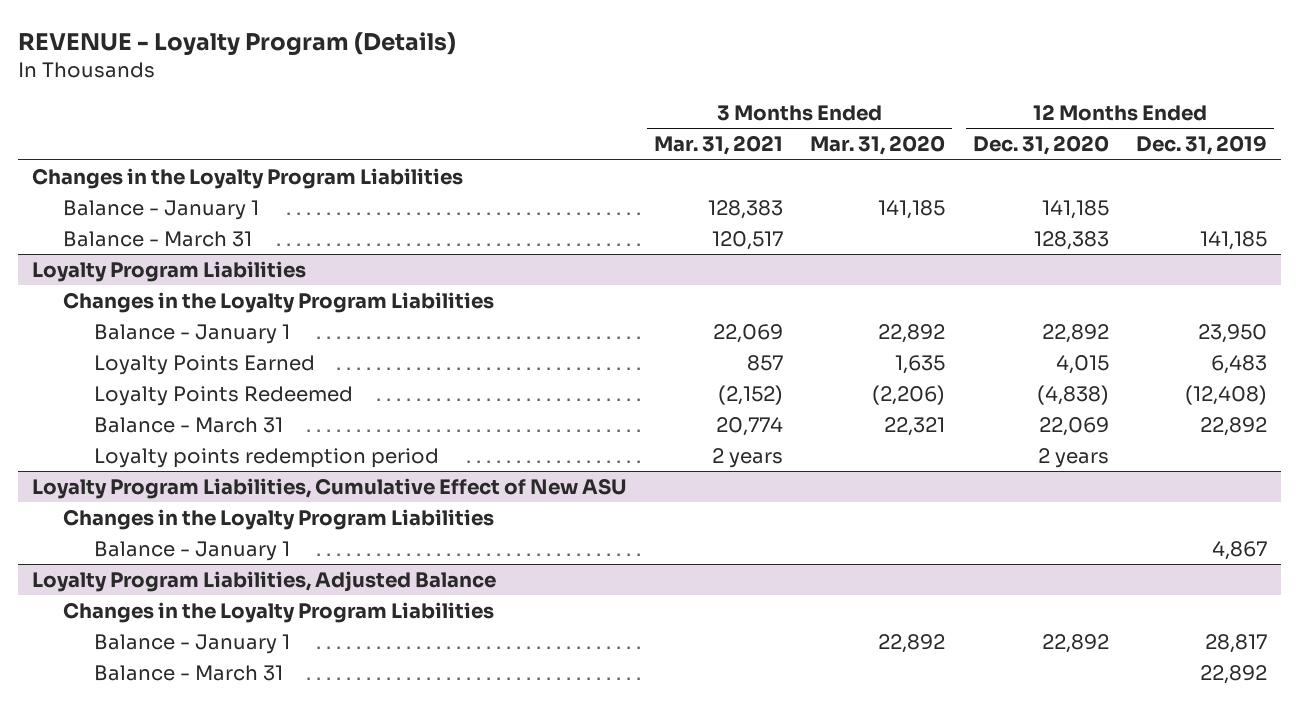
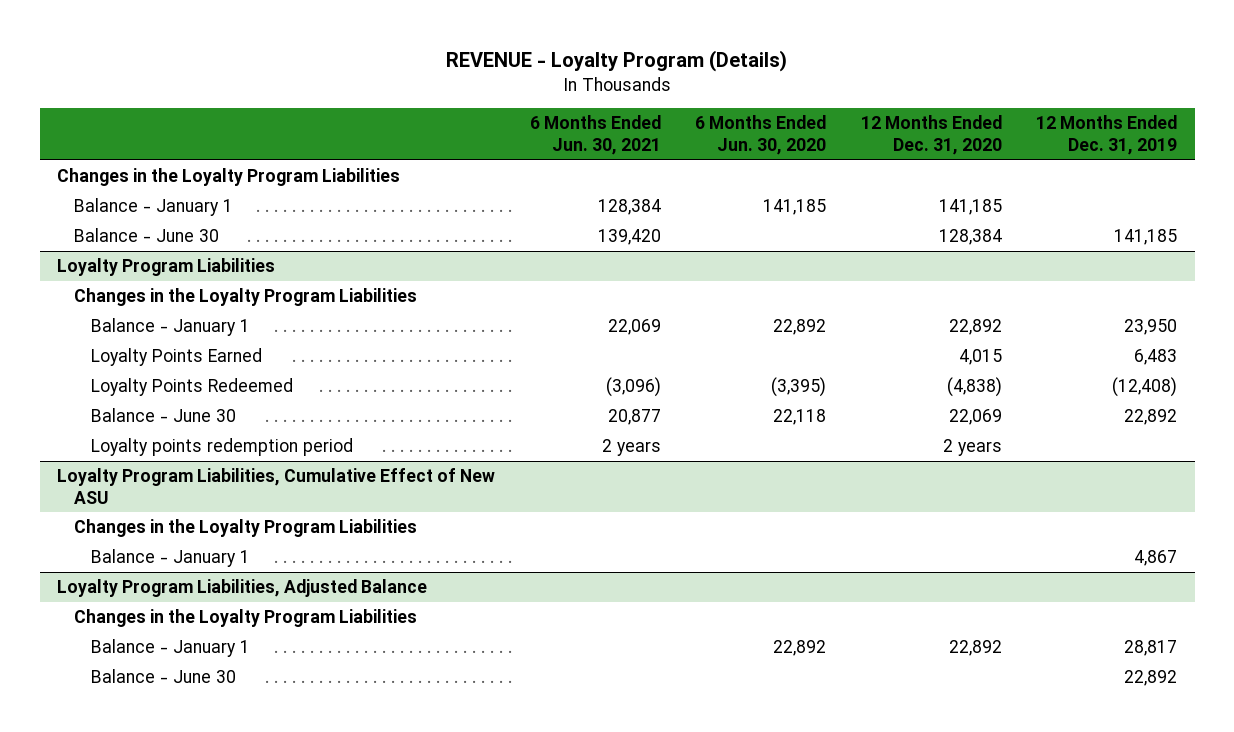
- | 3 Months Ended Mar. 31, 2021 | 3 Months Ended Mar. 31, 2020 | 12 Months Ended Dec. 31, 2020 | 12 Months Ended Dec. 31, 2019
+ | 6 Months Ended Jun. 30, 2021 | 6 Months Ended Jun. 30, 2020 | 12 Months Ended Dec. 31, 2020 | 12 Months Ended Dec. 31, 2019
- Balance - March 31 | 120,517 | | 128,383 | 141,185
+ Balance - June 30 | 139,420 | | 128,384 | 141,185
@ Loyalty Program Liabilities
- Balance - March 31 | 20,774 | 22,321 | 22,069 | 22,892
+ Balance - June 30 | 20,877 | 22,118 | 22,069 | 22,892
@ Loyalty Program Liabilities, Adjusted Balance
- Balance - March 31 | | | | 22,892
+ Balance - June 30 | | | | 22,892

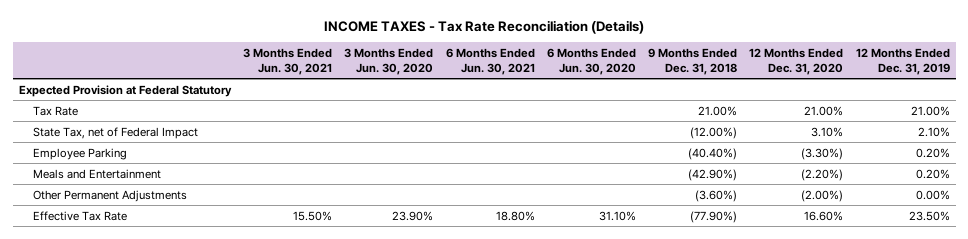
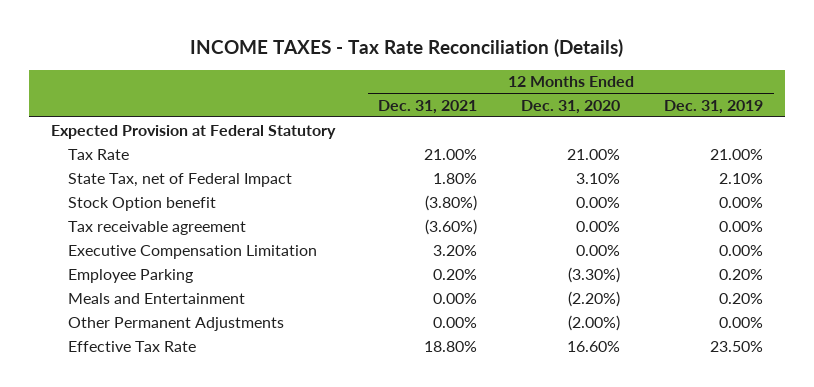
- | 3 Months Ended Jun. 30, 2021 | 3 Months Ended Jun. 30, 2020 | 6 Months Ended Jun. 30, 2021 | 6 Months Ended Jun. 30, 2020 | 9 Months Ended Dec. 31, 2018 | 12 Months Ended Dec. 31, 2020 | 12 Months Ended Dec. 31, 2019
+ | 12 Months Ended Dec. 31, 2021 | 12 Months Ended Dec. 31, 2020 | 12 Months Ended Dec. 31, 2019
+ Stock Option benefit | (3.80%) | 0.00% | 0.00%
+ Tax receivable agreement | (3.60%) | 0.00% | 0.00%
+ Executive Compensation Limitation | 3.20% | 0.00% | 0.00%

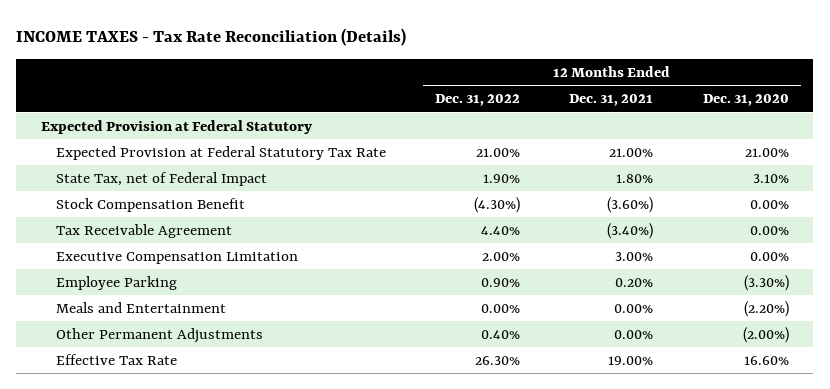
- | 12 Months Ended Dec. 31, 2021 | 12 Months Ended Dec. 31, 2020 | 12 Months Ended Dec. 31, 2019
+ | 12 Months Ended Dec. 31, 2022 | 12 Months Ended Dec. 31, 2021 | 12 Months Ended Dec. 31, 2020
- Tax Rate | 21.00% | 21.00% | 21.00%
+ Expected Provision at Federal Statutory Tax Rate | 21.00% | 21.00% | 21.00%
- Stock Option benefit | (3.80%) | 0.00% | 0.00%
- Tax receivable agreement | (3.60%) | 0.00% | 0.00%
- Executive Compensation Limitation | 3.20% | 0.00% | 0.00%
+ Stock Compensation Benefit | (4.30%) | (3.60%) | 0.00%
+ Tax Receivable Agreement | 4.40% | (3.40%) | 0.00%
+ Executive Compensation Limitation | 2.00% | 3.00% | 0.00%
- Effective Tax Rate | 18.80% | 16.60% | 23.50%
+ Effective Tax Rate | 26.30% | 19.00% | 16.60%

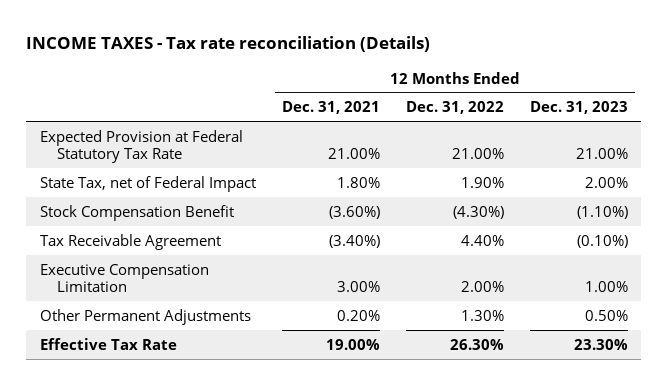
- INCOME TAXES - Tax Rate Reconciliation (Details)
+ INCOME TAXES - Tax rate reconciliation (Details)
- | 12 Months Ended Dec. 31, 2022 | 12 Months Ended Dec. 31, 2021 | 12 Months Ended Dec. 31, 2020
+ | 12 Months Ended Dec. 31, 2021 | 12 Months Ended Dec. 31, 2022 | 12 Months Ended Dec. 31, 2023
- Expected Provision at Federal Statutory
- Employee Parking | 0.90% | 0.20% | (3.30%)
- Meals and Entertainment | 0.00% | 0.00% | (2.20%)
- Other Permanent Adjustments | 0.40% | 0.00% | (2.00%)
+ Other Permanent Adjustments | 0.20% | 1.30% | 0.50%

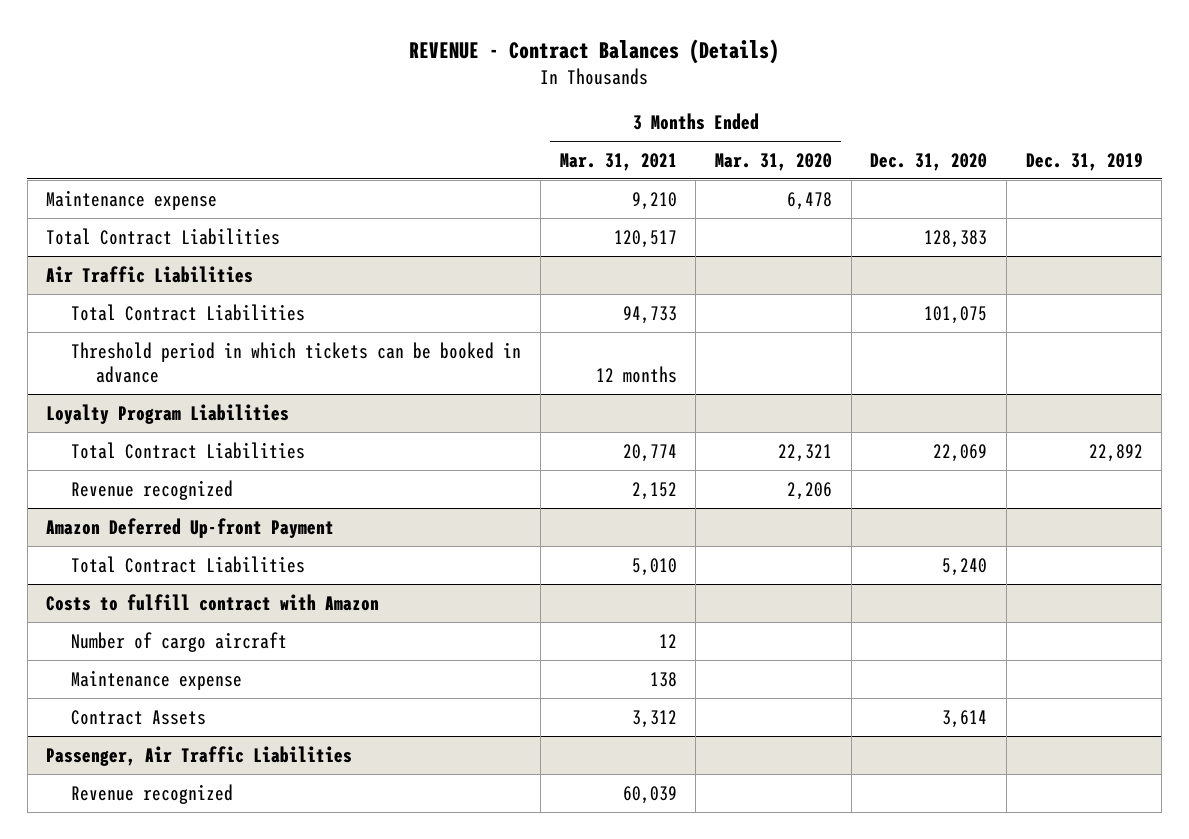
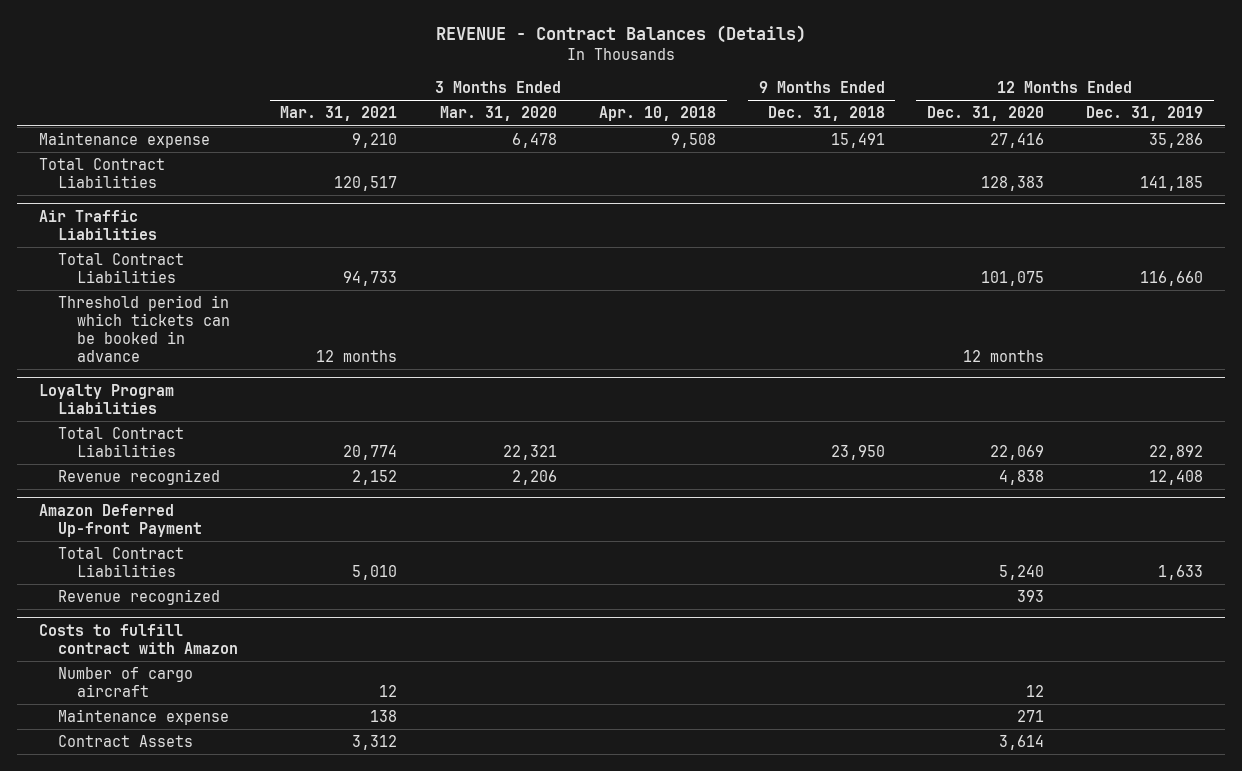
- | 3 Months Ended Mar. 31, 2021 | 3 Months Ended Mar. 31, 2020 | Dec. 31, 2020 | Dec. 31, 2019
+ | 3 Months Ended Mar. 31, 2021 | 3 Months Ended Mar. 31, 2020 | 3 Months Ended Apr. 10, 2018 | 9 Months Ended Dec. 31, 2018 | 12 Months Ended Dec. 31, 2020 | 12 Months Ended Dec. 31, 2019
@ Amazon Deferred Up-front Payment
+ Revenue recognized | | | | | 393 |
- Passenger, Air Traffic Liabilities
- Revenue recognized | 60,039 | | |

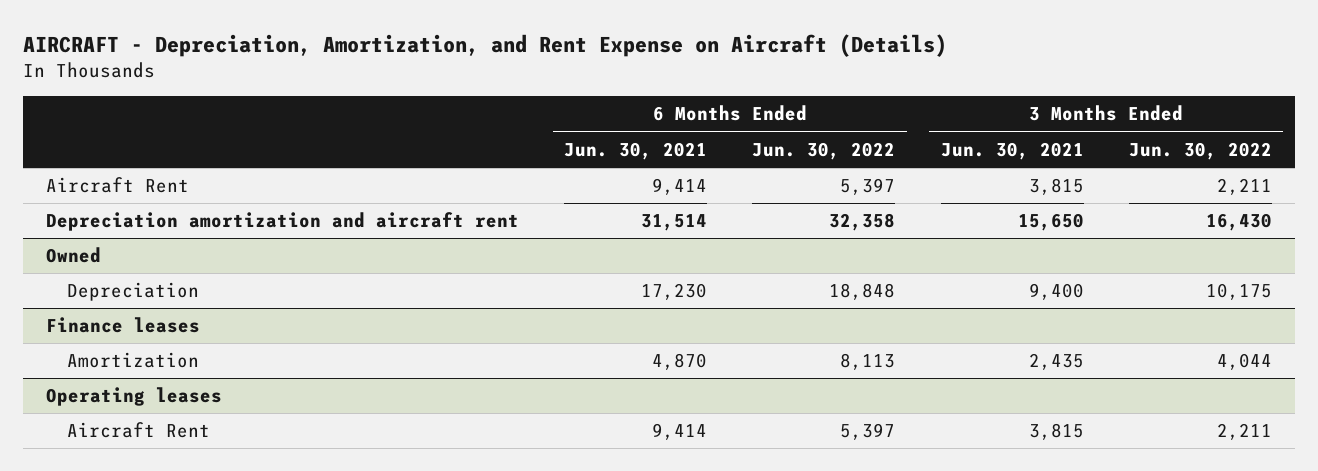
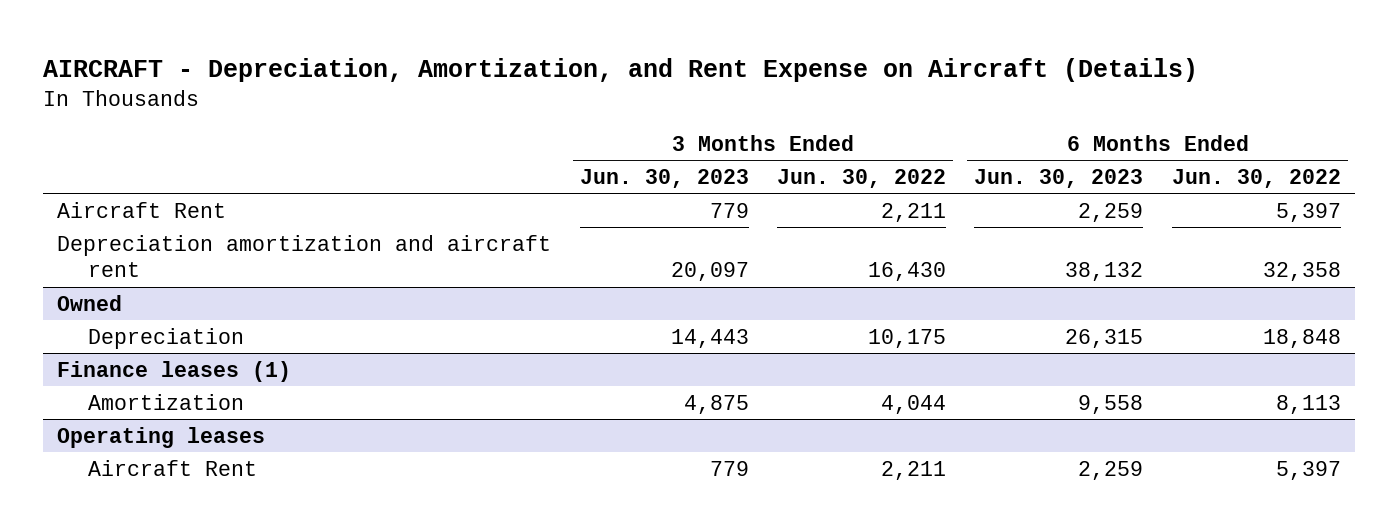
- | 6 Months Ended Jun. 30, 2021 | 6 Months Ended Jun. 30, 2022 | 3 Months Ended Jun. 30, 2021 | 3 Months Ended Jun. 30, 2022
+ | 3 Months Ended Jun. 30, 2023 | 3 Months Ended Jun. 30, 2022 | 6 Months Ended Jun. 30, 2023 | 6 Months Ended Jun. 30, 2022
- Finance leases
+ Finance leases (1)

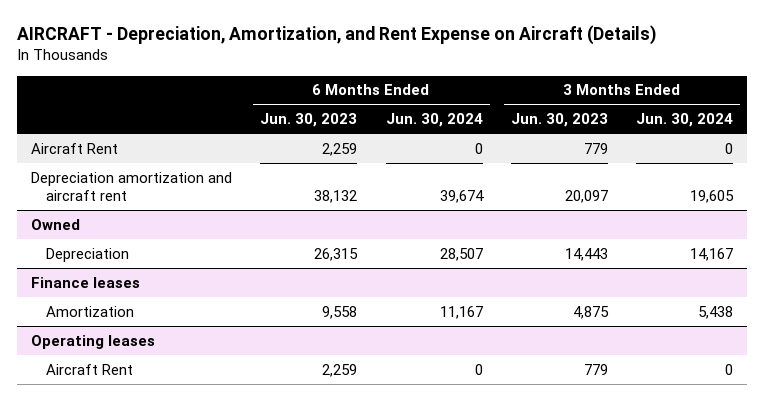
- | 3 Months Ended Jun. 30, 2023 | 3 Months Ended Jun. 30, 2022 | 6 Months Ended Jun. 30, 2023 | 6 Months Ended Jun. 30, 2022
+ | 6 Months Ended Jun. 30, 2023 | 6 Months Ended Jun. 30, 2024 | 3 Months Ended Jun. 30, 2023 | 3 Months Ended Jun. 30, 2024
- Finance leases (1)
+ Finance leases

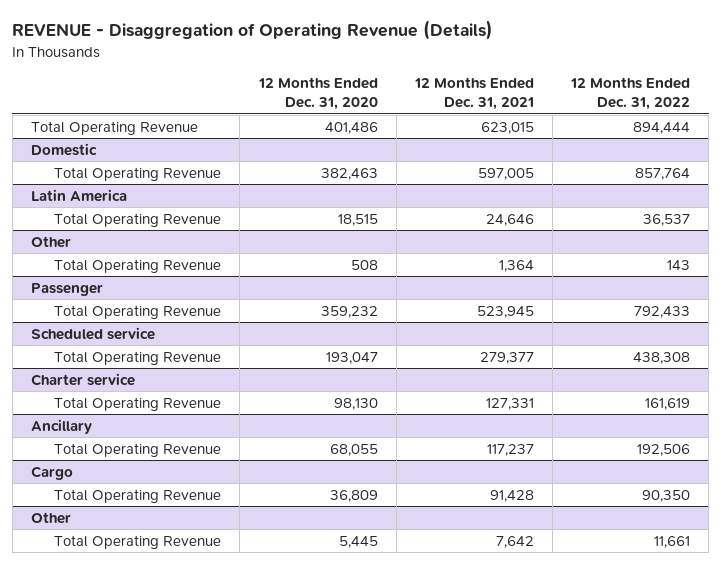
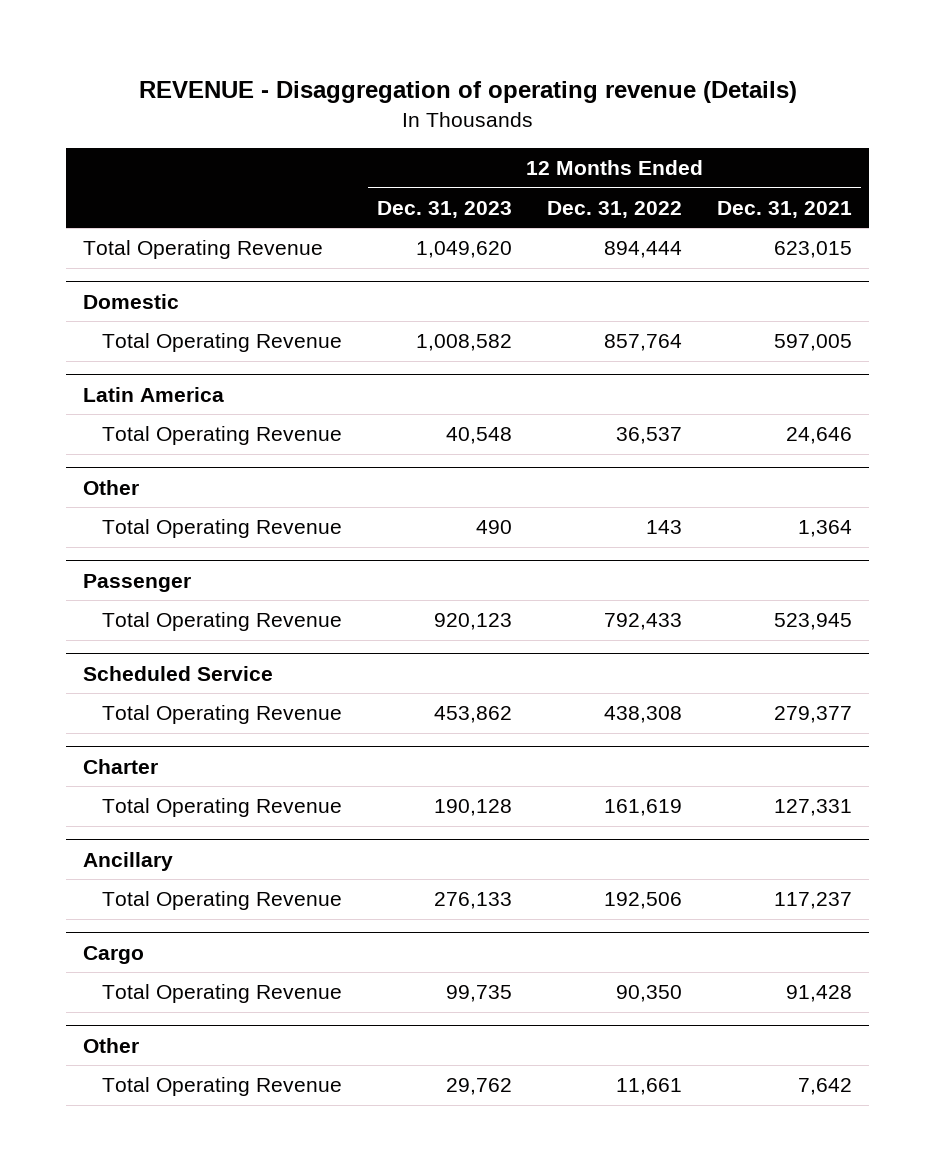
- REVENUE - Disaggregation of Operating Revenue (Details)
+ REVENUE - Disaggregation of operating revenue (Details)
- | 12 Months Ended Dec. 31, 2020 | 12 Months Ended Dec. 31, 2021 | 12 Months Ended Dec. 31, 2022
+ | 12 Months Ended Dec. 31, 2023 | 12 Months Ended Dec. 31, 2022 | 12 Months Ended Dec. 31, 2021
- Scheduled service
+ Scheduled Service
- Charter service
+ Charter

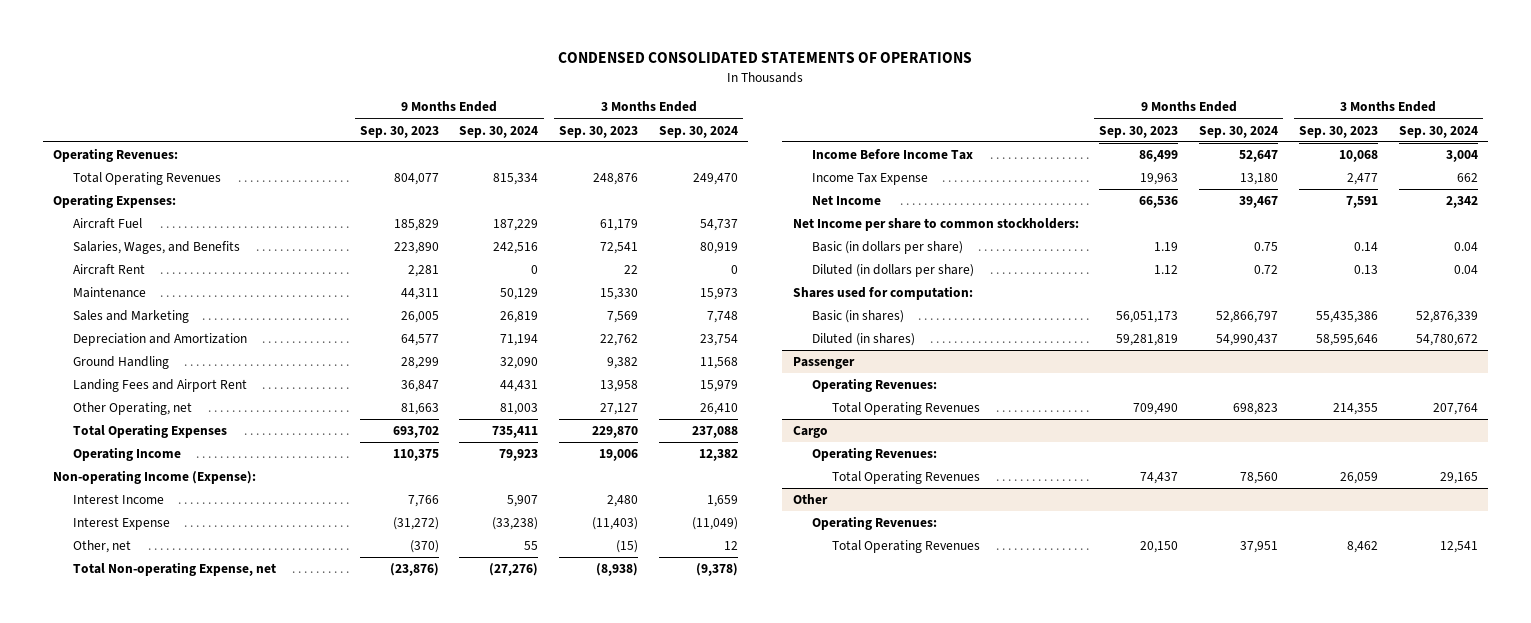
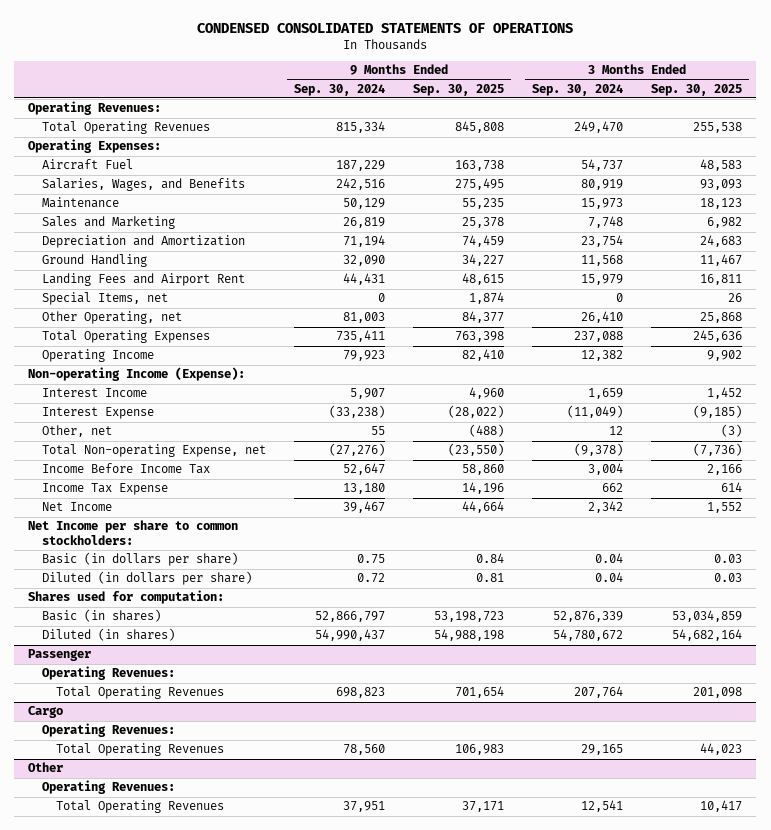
- | 9 Months Ended Sep. 30, 2023 | 9 Months Ended Sep. 30, 2024 | 3 Months Ended Sep. 30, 2023 | 3 Months Ended Sep. 30, 2024
+ | 9 Months Ended Sep. 30, 2024 | 9 Months Ended Sep. 30, 2025 | 3 Months Ended Sep. 30, 2024 | 3 Months Ended Sep. 30, 2025
- Aircraft Rent | 2,281 | 0 | 22 | 0
+ Special Items, net | 0 | 1,874 | 0 | 26

